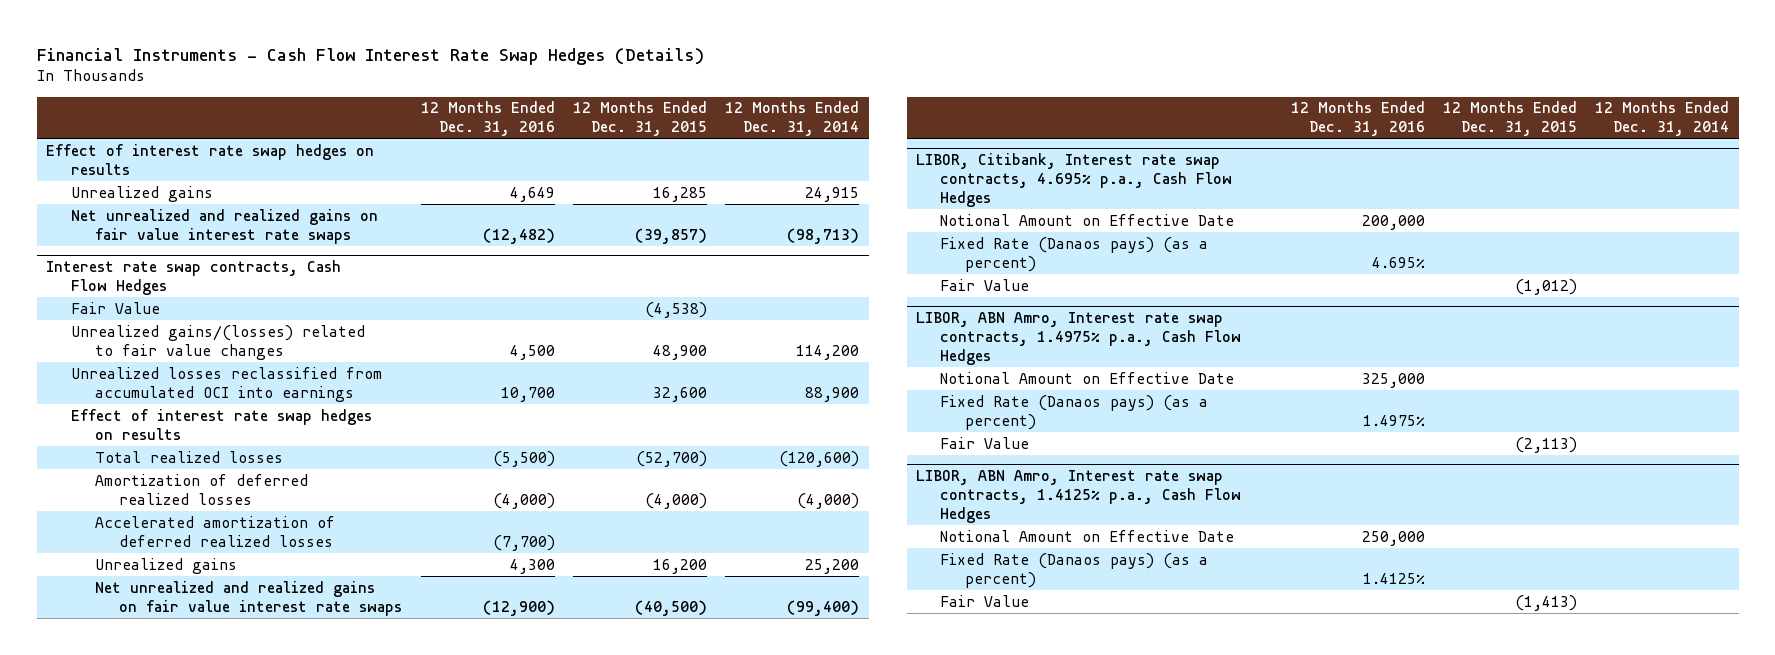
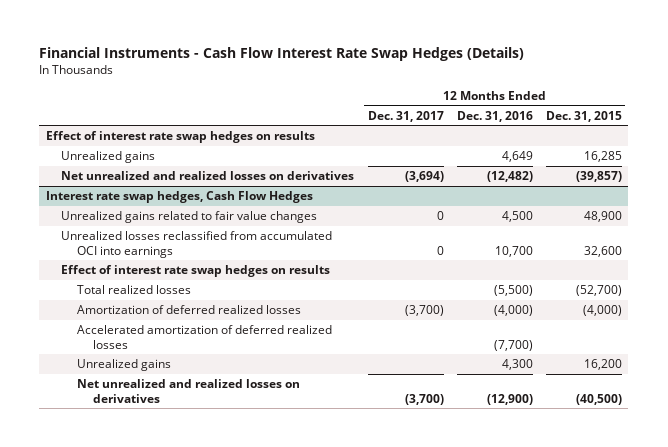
- | 12 Months Ended Dec. 31, 2016 | 12 Months Ended Dec. 31, 2015 | 12 Months Ended Dec. 31, 2014
+ | 12 Months Ended Dec. 31, 2017 | 12 Months Ended Dec. 31, 2016 | 12 Months Ended Dec. 31, 2015
- Net unrealized and realized gains on fair value interest rate swaps | (12,482) | (39,857) | (98,713)
- Interest rate swap contracts, Cash Flow Hedges
- Fair Value | | (4,538) |
- Unrealized gains/(losses) related to fair value changes | 4,500 | 48,900 | 114,200
+ Net unrealized and realized losses on derivatives | (3,694) | (12,482) | (39,857)
+ Interest rate swap hedges, Cash Flow Hedges
+ Unrealized gains related to fair value changes | 0 | 4,500 | 48,900
- Net unrealized and realized gains on fair value interest rate swaps | (12,900) | (40,500) | (99,400)
- LIBOR, Citibank, Interest rate swap contracts, 4.695% p.a., Cash Flow Hedges
- Notional Amount on Effective Date | 200,000 | |
- Fixed Rate (Danaos pays) (as a percent) | 4.695% | |
- Fair Value | | (1,012) |
- LIBOR, ABN Amro, Interest rate swap contracts, 1.4975% p.a., Cash Flow Hedges
- Notional Amount on Effective Date | 325,000 | |
- Fixed Rate (Danaos pays) (as a percent) | 1.4975% | |
- Fair Value | | (2,113) |
- LIBOR, ABN Amro, Interest rate swap contracts, 1.4125% p.a., Cash Flow Hedges
- Notional Amount on Effective Date | 250,000 | |
- Fixed Rate (Danaos pays) (as a percent) | 1.4125% | |
- Fair Value | | (1,413) |
+ Net unrealized and realized losses on derivatives | (3,700) | (12,900) | (40,500)

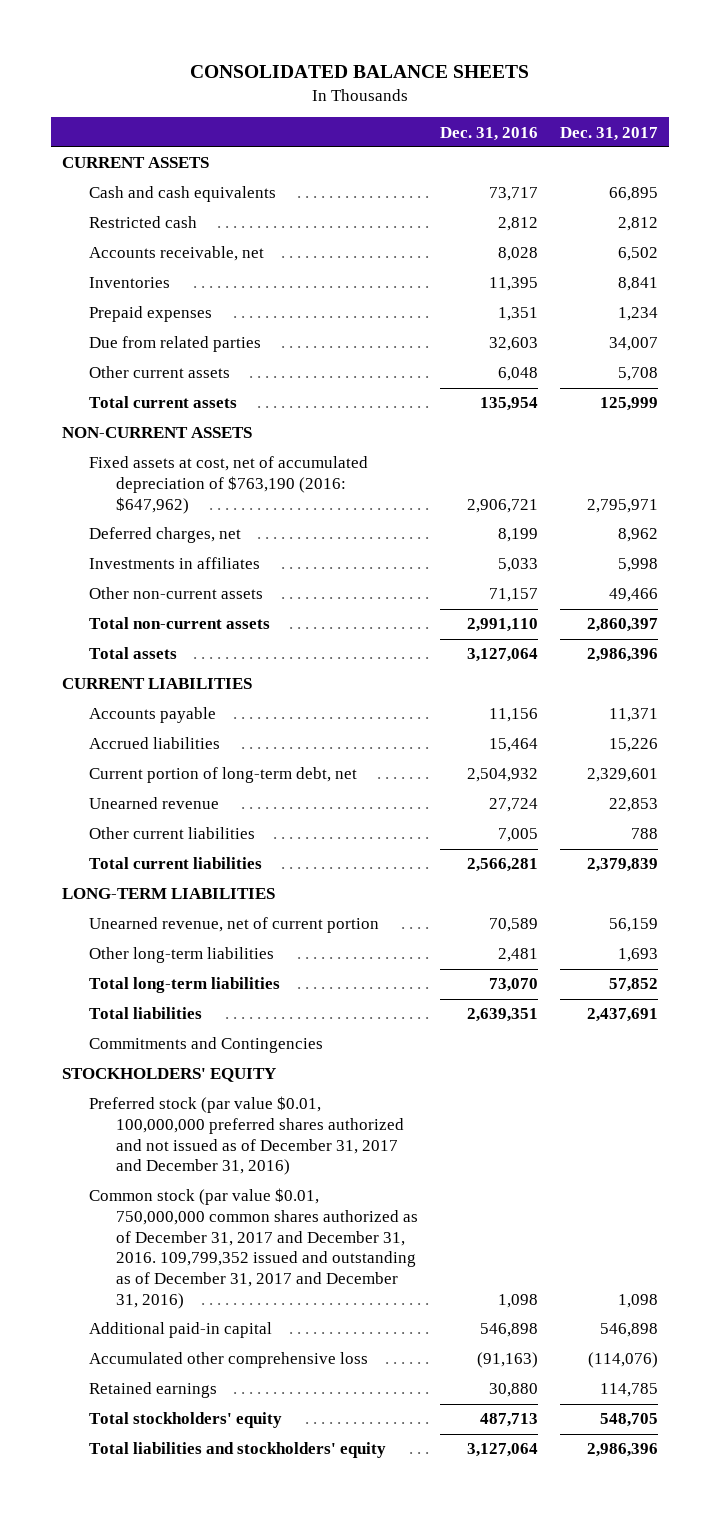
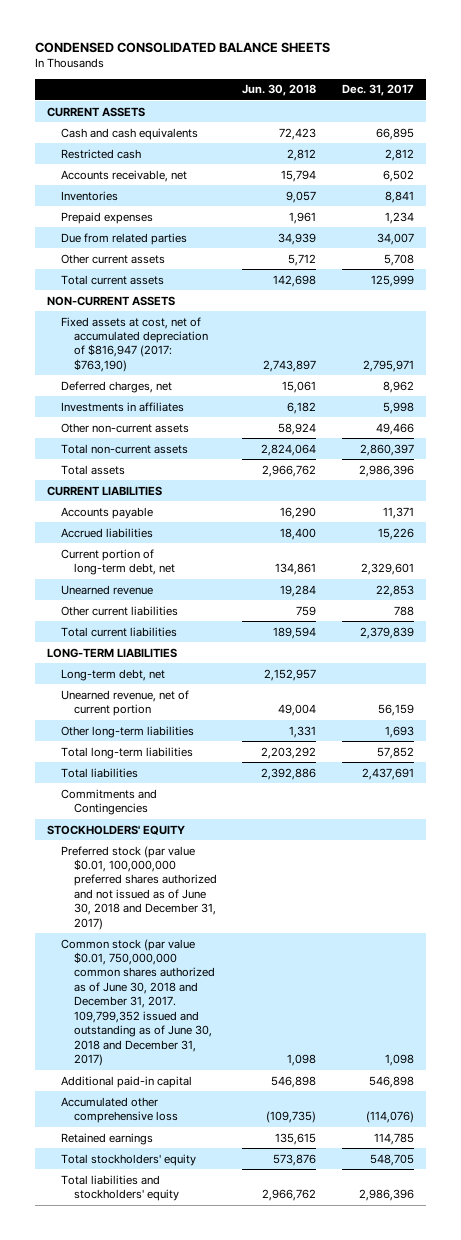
- CONSOLIDATED BALANCE SHEETS
+ CONDENSED CONSOLIDATED BALANCE SHEETS
- | Dec. 31, 2016 | Dec. 31, 2017
+ | Jun. 30, 2018 | Dec. 31, 2017
- Fixed assets at cost, net of accumulated depreciation of $763,190 (2016: $647,962) | 2,906,721 | 2,795,971
+ Fixed assets at cost, net of accumulated depreciation of $816,947 (2017: $763,190) | 2,743,897 | 2,795,971
+ Long-term debt, net | 2,152,957 |
- Preferred stock (par value $0.01, 100,000,000 preferred shares authorized and not issued as of December 31, 2017 and December 31, 2016)
- Common stock (par value $0.01, 750,000,000 common shares authorized as of December 31, 2017 and December 31, 2016. 109,799,352 issued and outstanding as of December 31, 2017 and December 31, 2016) | 1,098 | 1,098
+ Preferred stock (par value $0.01, 100,000,000 preferred shares authorized and not issued as of June 30, 2018 and December 31, 2017)
+ Common stock (par value $0.01, 750,000,000 common shares authorized as of June 30, 2018 and December 31, 2017. 109,799,352 issued and outstanding as of June 30, 2018 and December 31, 2017) | 1,098 | 1,098

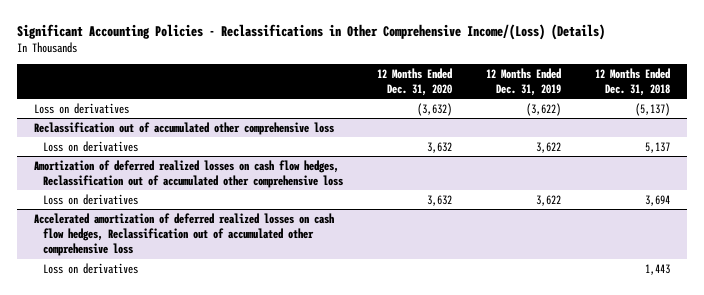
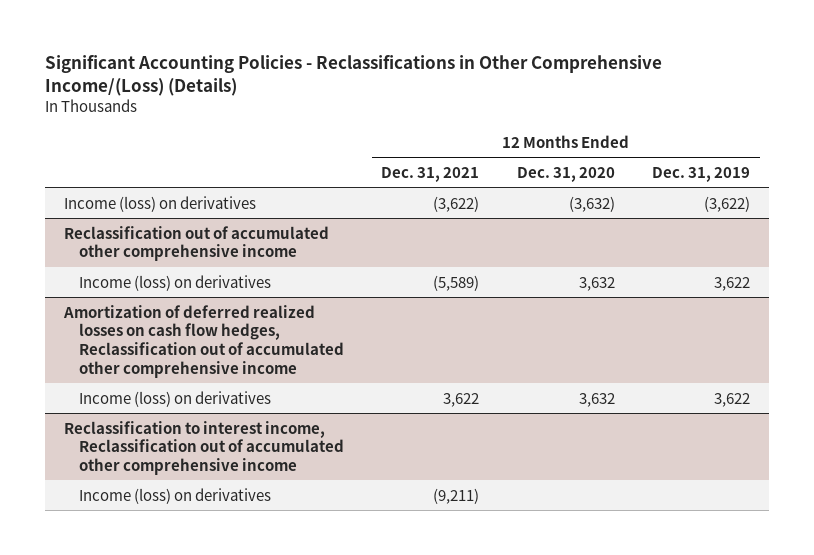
- | 12 Months Ended Dec. 31, 2020 | 12 Months Ended Dec. 31, 2019 | 12 Months Ended Dec. 31, 2018
+ | 12 Months Ended Dec. 31, 2021 | 12 Months Ended Dec. 31, 2020 | 12 Months Ended Dec. 31, 2019
- Loss on derivatives | (3,632) | (3,622) | (5,137)
- Reclassification out of accumulated other comprehensive loss
- Loss on derivatives | 3,632 | 3,622 | 5,137
- Amortization of deferred realized losses on cash flow hedges, Reclassification out of accumulated other comprehensive loss
- Loss on derivatives | 3,632 | 3,622 | 3,694
- Accelerated amortization of deferred realized losses on cash flow hedges, Reclassification out of accumulated other comprehensive loss
- Loss on derivatives | | | 1,443
+ Income (loss) on derivatives | (3,622) | (3,632) | (3,622)
+ Reclassification out of accumulated other comprehensive income
+ Income (loss) on derivatives | (5,589) | 3,632 | 3,622
+ Amortization of deferred realized losses on cash flow hedges, Reclassification out of accumulated other comprehensive income
+ Income (loss) on derivatives | 3,622 | 3,632 | 3,622
+ Reclassification to interest income, Reclassification out of accumulated other comprehensive income
+ Income (loss) on derivatives | (9,211) | |

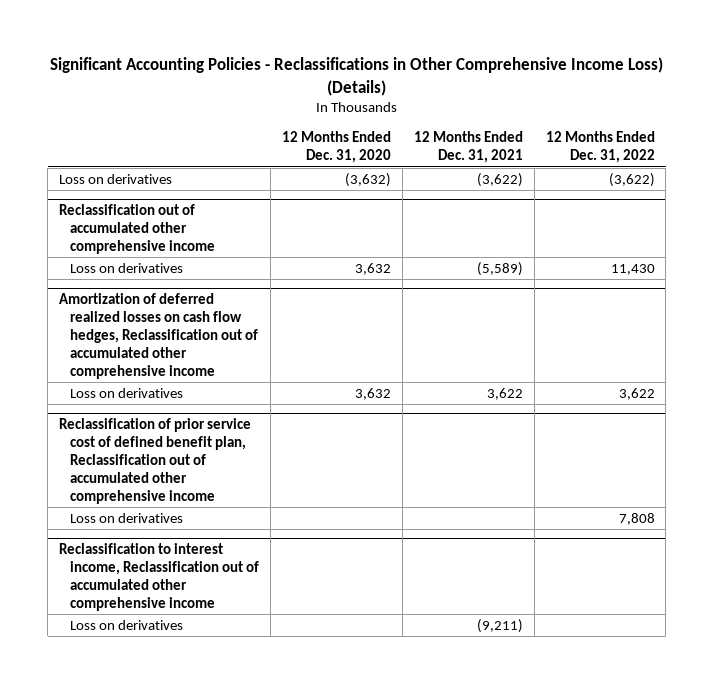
- Significant Accounting Policies - Reclassifications in Other Comprehensive Income/(Loss) (Details)
+ Significant Accounting Policies - Reclassifications in Other Comprehensive Income Loss) (Details)
- | 12 Months Ended Dec. 31, 2021 | 12 Months Ended Dec. 31, 2020 | 12 Months Ended Dec. 31, 2019
+ | 12 Months Ended Dec. 31, 2020 | 12 Months Ended Dec. 31, 2021 | 12 Months Ended Dec. 31, 2022
- Income (loss) on derivatives | (3,622) | (3,632) | (3,622)
+ Loss on derivatives | (3,632) | (3,622) | (3,622)
@ Reclassification out of accumulated other comprehensive income
- Income (loss) on derivatives | (5,589) | 3,632 | 3,622
+ Loss on derivatives | 3,632 | (5,589) | 11,430
@ Amortization of deferred realized losses on cash flow hedges, Reclassification out of accumulated other comprehensive income
- Income (loss) on derivatives | 3,622 | 3,632 | 3,622
+ Loss on derivatives | 3,632 | 3,622 | 3,622
+ Reclassification of prior service cost of defined benefit plan, Reclassification out of accumulated other comprehensive income
+ Loss on derivatives | | | 7,808
@ Reclassification to interest income, Reclassification out of accumulated other comprehensive income
- Income (loss) on derivatives | (9,211) | |
+ Loss on derivatives | | (9,211) |

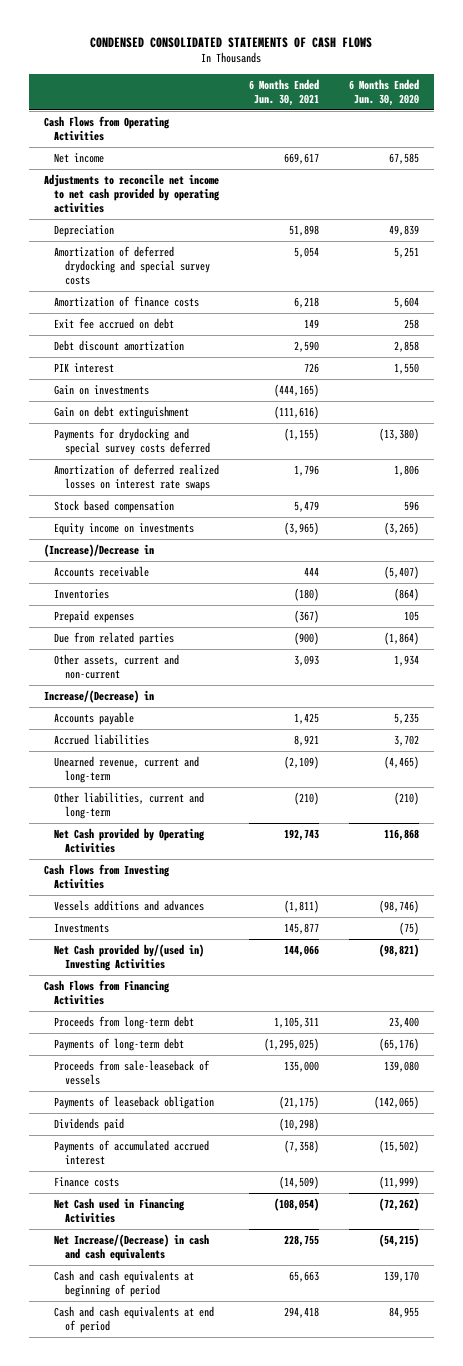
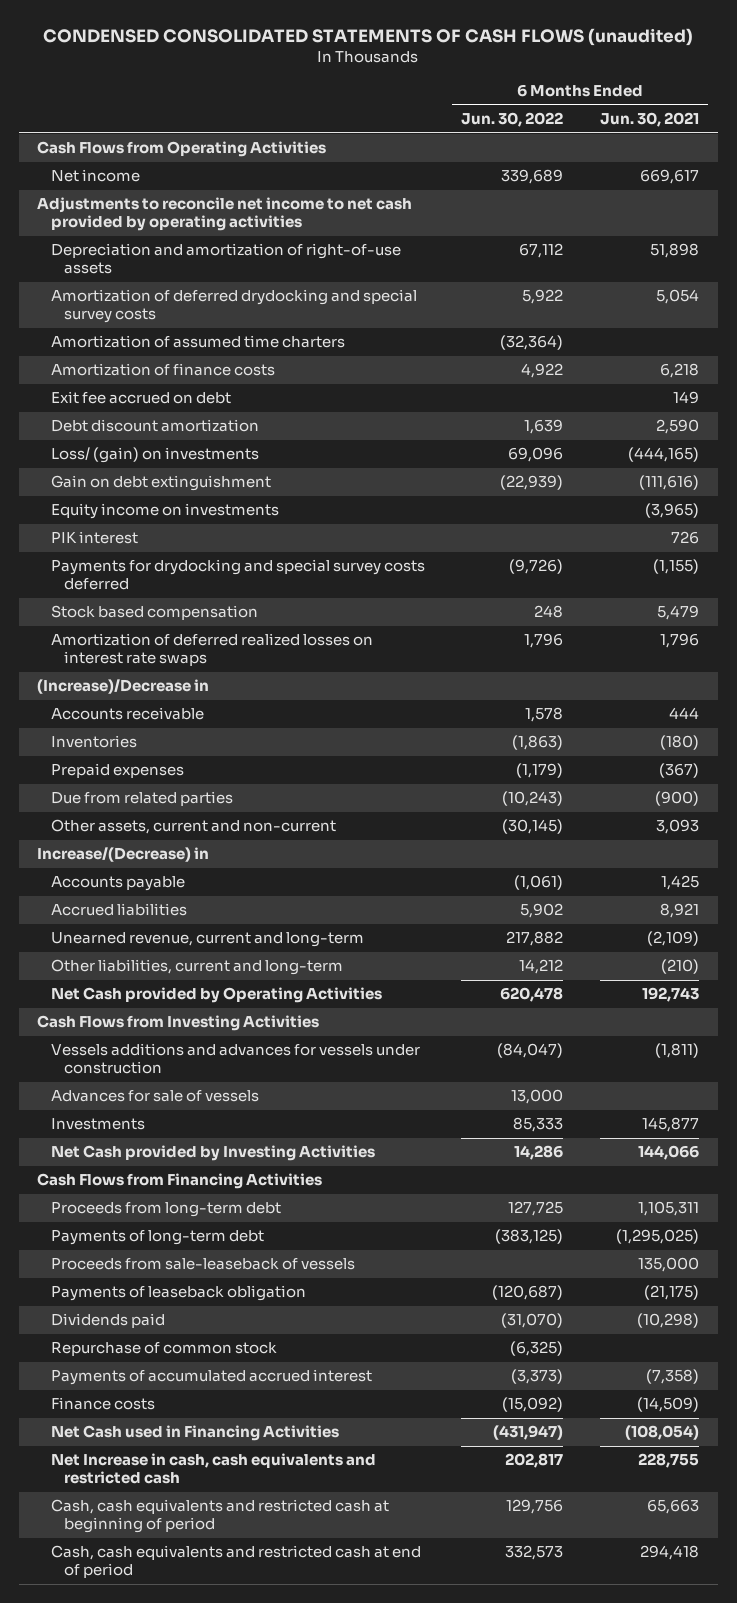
- CONDENSED CONSOLIDATED STATEMENTS OF CASH FLOWS
+ CONDENSED CONSOLIDATED STATEMENTS OF CASH FLOWS (unaudited)
- | 6 Months Ended Jun. 30, 2021 | 6 Months Ended Jun. 30, 2020
+ | 6 Months Ended Jun. 30, 2022 | 6 Months Ended Jun. 30, 2021
- Depreciation | 51,898 | 49,839
+ Depreciation and amortization of right-of-use assets | 67,112 | 51,898
+ Amortization of assumed time charters | (32,364) |
- Gain on investments | (444,165) |
+ Loss/ (gain) on investments | 69,096 | (444,165)
moved up: Equity income on investments | | (3,965)
moved down: PIK interest | | 726
moved down: Amortization of deferred realized losses on interest rate swaps | 1,796 | 1,796
- Vessels additions and advances | (1,811) | (98,746)
+ Vessels additions and advances for vessels under construction | (84,047) | (1,811)
+ Advances for sale of vessels | 13,000 |
- Net Cash provided by/(used in) Investing Activities | 144,066 | (98,821)
+ Net Cash provided by Investing Activities | 14,286 | 144,066
+ Repurchase of common stock | (6,325) |
- Net Increase/(Decrease) in cash and cash equivalents | 228,755 | (54,215)
- Cash and cash equivalents at beginning of period | 65,663 | 139,170
- Cash and cash equivalents at end of period | 294,418 | 84,955
+ Net Increase in cash, cash equivalents and restricted cash | 202,817 | 228,755
+ Cash, cash equivalents and restricted cash at beginning of period | 129,756 | 65,663
+ Cash, cash equivalents and restricted cash at end of period | 332,573 | 294,418

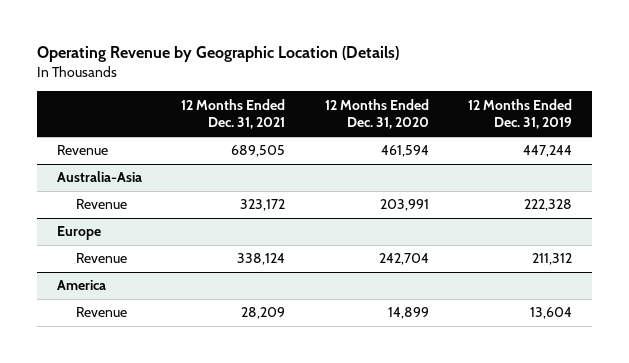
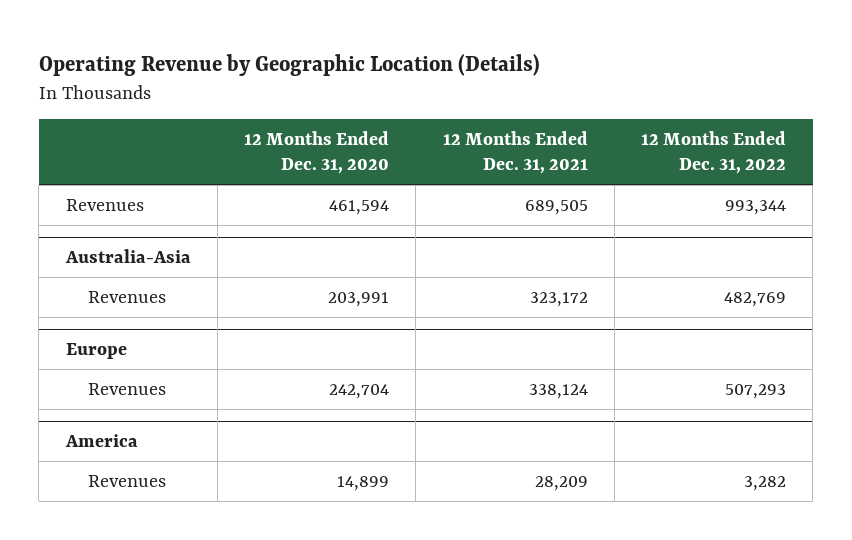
- | 12 Months Ended Dec. 31, 2021 | 12 Months Ended Dec. 31, 2020 | 12 Months Ended Dec. 31, 2019
+ | 12 Months Ended Dec. 31, 2020 | 12 Months Ended Dec. 31, 2021 | 12 Months Ended Dec. 31, 2022
- Revenue | 689,505 | 461,594 | 447,244
+ Revenues | 461,594 | 689,505 | 993,344
@ Australia-Asia
- Revenue | 323,172 | 203,991 | 222,328
+ Revenues | 203,991 | 323,172 | 482,769
@ Europe
- Revenue | 338,124 | 242,704 | 211,312
+ Revenues | 242,704 | 338,124 | 507,293
@ America
- Revenue | 28,209 | 14,899 | 13,604
+ Revenues | 14,899 | 28,209 | 3,282

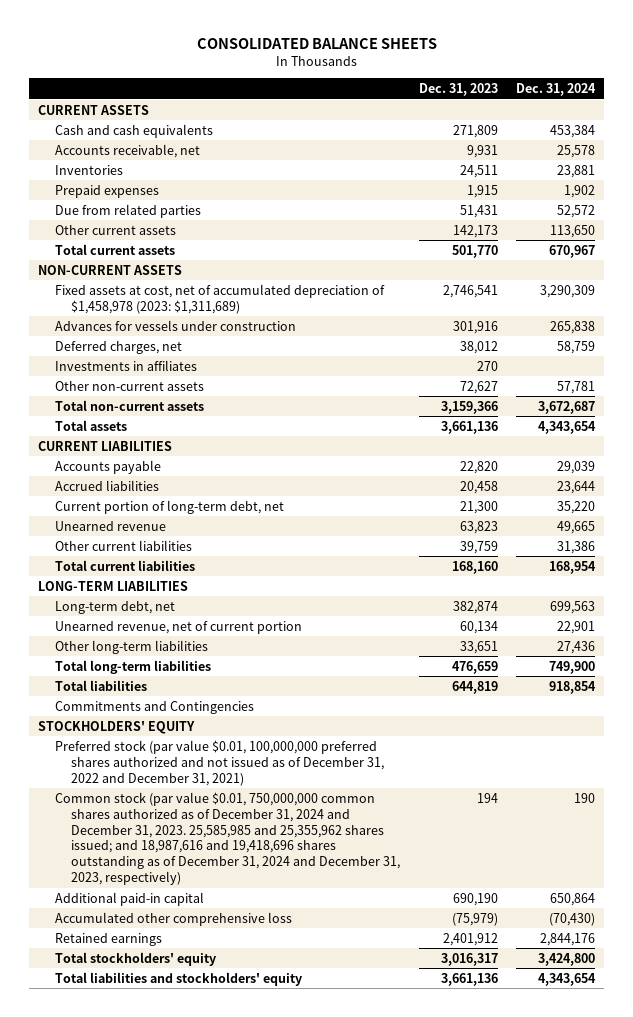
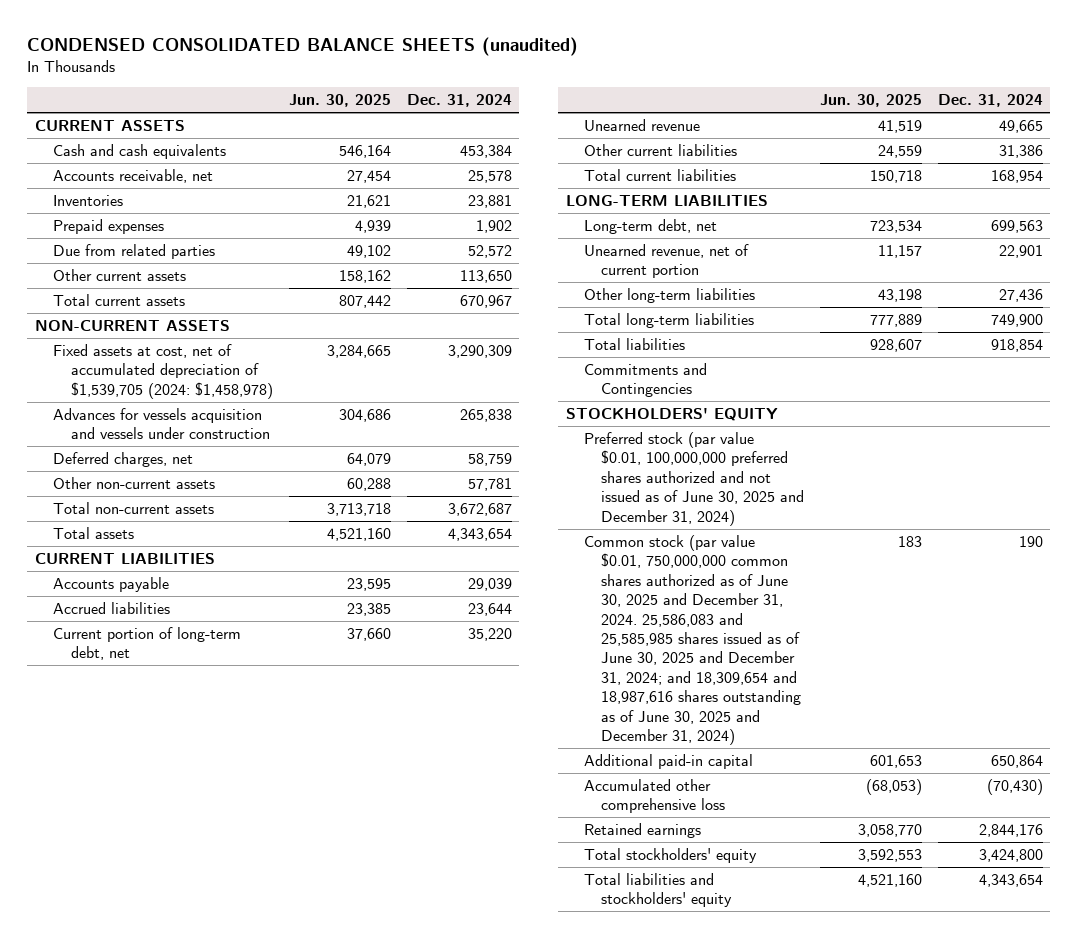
- CONSOLIDATED BALANCE SHEETS
+ CONDENSED CONSOLIDATED BALANCE SHEETS (unaudited)
- | Dec. 31, 2023 | Dec. 31, 2024
+ | Jun. 30, 2025 | Dec. 31, 2024
- Fixed assets at cost, net of accumulated depreciation of $1,458,978 (2023: $1,311,689) | 2,746,541 | 3,290,309
- Advances for vessels under construction | 301,916 | 265,838
+ Fixed assets at cost, net of accumulated depreciation of $1,539,705 (2024: $1,458,978) | 3,284,665 | 3,290,309
+ Advances for vessels acquisition and vessels under construction | 304,686 | 265,838
- Investments in affiliates | 270 |
- Preferred stock (par value $0.01, 100,000,000 preferred shares authorized and not issued as of December 31, 2022 and December 31, 2021)
- Common stock (par value $0.01, 750,000,000 common shares authorized as of December 31, 2024 and December 31, 2023. 25,585,985 and 25,355,962 shares issued; and 18,987,616 and 19,418,696 shares outstanding as of December 31, 2024 and December 31, 2023, respectively) | 194 | 190
+ Preferred stock (par value $0.01, 100,000,000 preferred shares authorized and not issued as of June 30, 2025 and December 31, 2024)
+ Common stock (par value $0.01, 750,000,000 common shares authorized as of June 30, 2025 and December 31, 2024. 25,586,083 and 25,585,985 shares issued as of June 30, 2025 and December 31, 2024; and 18,309,654 and 18,987,616 shares outstanding as of June 30, 2025 and December 31, 2024) | 183 | 190

